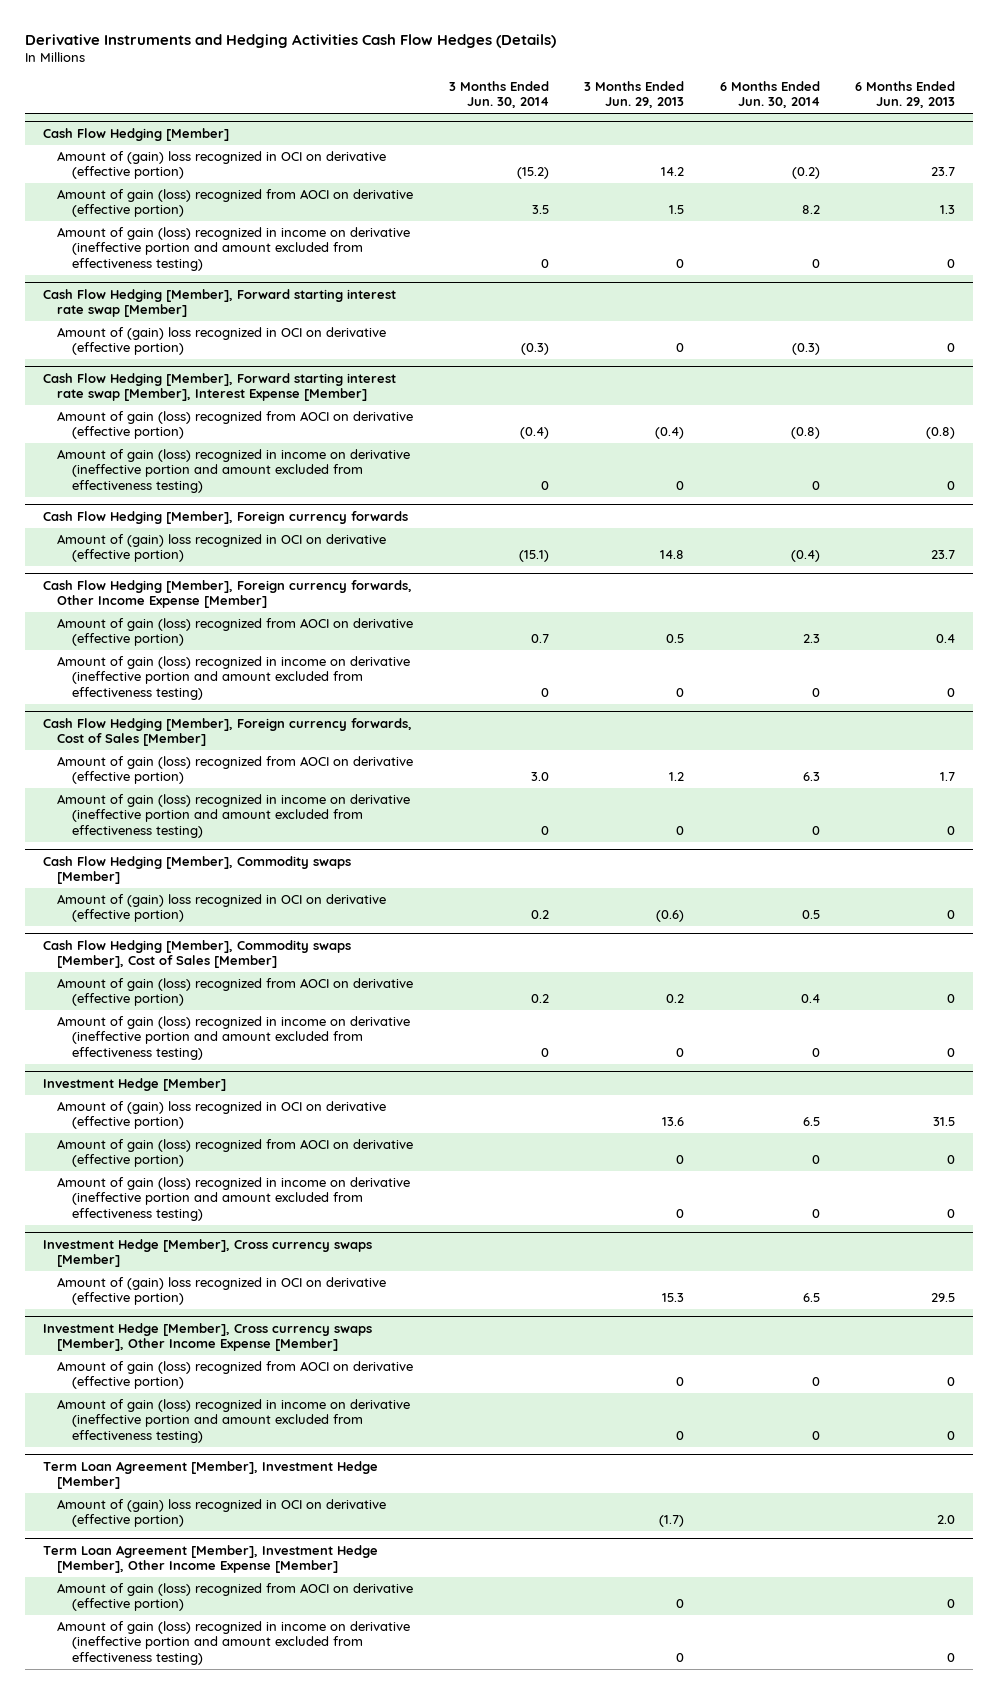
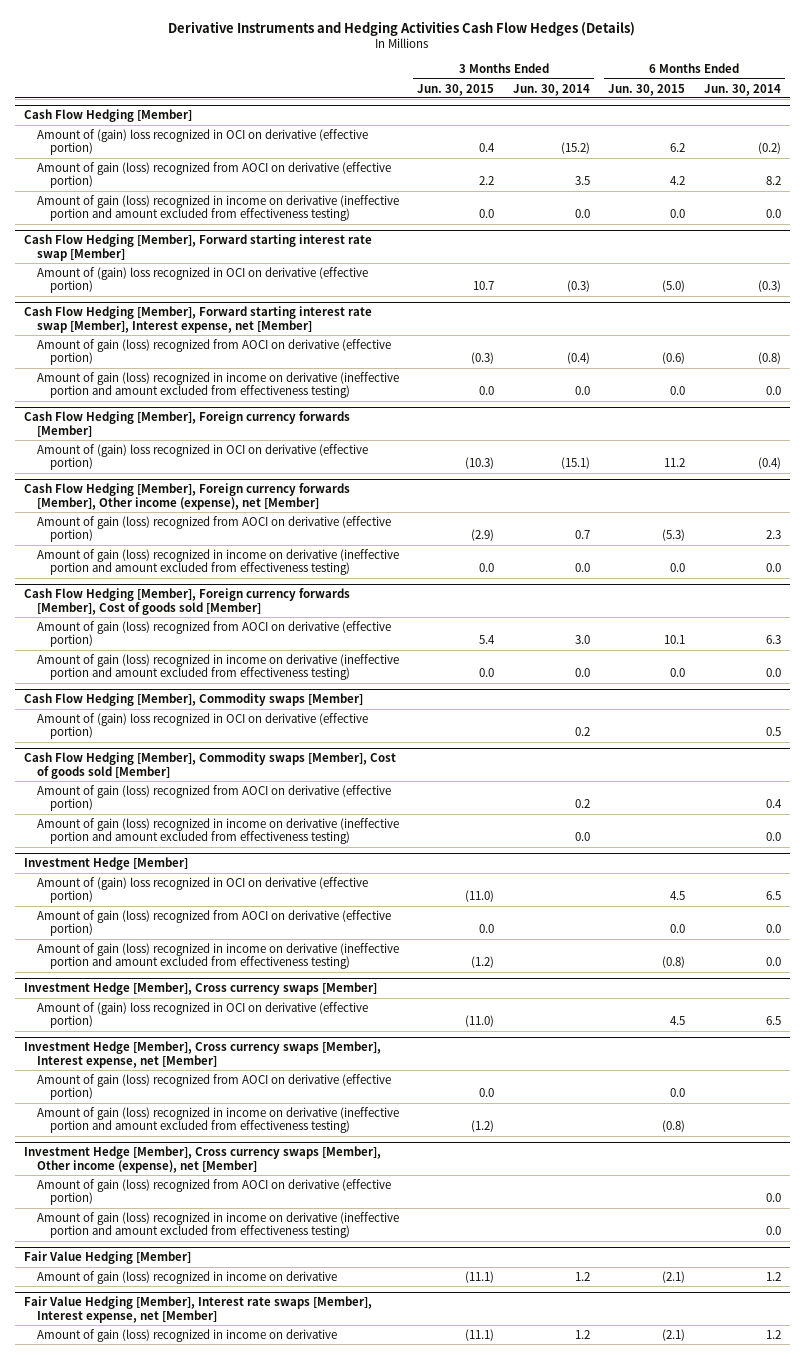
- | 3 Months Ended Jun. 30, 2014 | 3 Months Ended Jun. 29, 2013 | 6 Months Ended Jun. 30, 2014 | 6 Months Ended Jun. 29, 2013
+ | 3 Months Ended Jun. 30, 2015 | 3 Months Ended Jun. 30, 2014 | 6 Months Ended Jun. 30, 2015 | 6 Months Ended Jun. 30, 2014
@ Cash Flow Hedging [Member]
- Amount of gain (loss) recognized in income on derivative (ineffective portion and amount excluded from effectiveness testing) | 0 | 0 | 0 | 0
+ Amount of gain (loss) recognized in income on derivative (ineffective portion and amount excluded from effectiveness testing) | 0.0 | 0.0 | 0.0 | 0.0
- Cash Flow Hedging [Member], Forward starting interest rate swap [Member], Interest Expense [Member]
+ Cash Flow Hedging [Member], Forward starting interest rate swap [Member], Interest expense, net [Member]
- Amount of gain (loss) recognized in income on derivative (ineffective portion and amount excluded from effectiveness testing) | 0 | 0 | 0 | 0
- Cash Flow Hedging [Member], Foreign currency forwards
+ Amount of gain (loss) recognized in income on derivative (ineffective portion and amount excluded from effectiveness testing) | 0.0 | 0.0 | 0.0 | 0.0
+ Cash Flow Hedging [Member], Foreign currency forwards [Member]
- Cash Flow Hedging [Member], Foreign currency forwards, Other Income Expense [Member]
+ Cash Flow Hedging [Member], Foreign currency forwards [Member], Other income (expense), net [Member]
- Amount of gain (loss) recognized in income on derivative (ineffective portion and amount excluded from effectiveness testing) | 0 | 0 | 0 | 0
- Cash Flow Hedging [Member], Foreign currency forwards, Cost of Sales [Member]
+ Amount of gain (loss) recognized in income on derivative (ineffective portion and amount excluded from effectiveness testing) | 0.0 | 0.0 | 0.0 | 0.0
+ Cash Flow Hedging [Member], Foreign currency forwards [Member], Cost of goods sold [Member]
- Amount of gain (loss) recognized in income on derivative (ineffective portion and amount excluded from effectiveness testing) | 0 | 0 | 0 | 0
+ Amount of gain (loss) recognized in income on derivative (ineffective portion and amount excluded from effectiveness testing) | 0.0 | 0.0 | 0.0 | 0.0
- Cash Flow Hedging [Member], Commodity swaps [Member], Cost of Sales [Member]
+ Cash Flow Hedging [Member], Commodity swaps [Member], Cost of goods sold [Member]
- Amount of gain (loss) recognized in income on derivative (ineffective portion and amount excluded from effectiveness testing) | 0 | 0 | 0 | 0
+ Amount of gain (loss) recognized in income on derivative (ineffective portion and amount excluded from effectiveness testing) | | 0.0 | | 0.0
@ Investment Hedge [Member]
- Amount of gain (loss) recognized from AOCI on derivative (effective portion) | | 0 | 0 | 0
- Amount of gain (loss) recognized in income on derivative (ineffective portion and amount excluded from effectiveness testing) | | 0 | 0 | 0
+ Amount of gain (loss) recognized from AOCI on derivative (effective portion) | 0.0 | | 0.0 | 0.0
+ Amount of gain (loss) recognized in income on derivative (ineffective portion and amount excluded from effectiveness testing) | (1.2) | | (0.8) | 0.0
- Investment Hedge [Member], Cross currency swaps [Member], Other Income Expense [Member]
- Amount of gain (loss) recognized from AOCI on derivative (effective portion) | | 0 | 0 | 0
- Amount of gain (loss) recognized in income on derivative (ineffective portion and amount excluded from effectiveness testing) | | 0 | 0 | 0
- Term Loan Agreement [Member], Investment Hedge [Member]
- Amount of (gain) loss recognized in OCI on derivative (effective portion) | | (1.7) | | 2.0
- Term Loan Agreement [Member], Investment Hedge [Member], Other Income Expense [Member]
+ Investment Hedge [Member], Cross currency swaps [Member], Interest expense, net [Member]
+ Investment Hedge [Member], Cross currency swaps [Member], Other income (expense), net [Member]
+ Amount of gain (loss) recognized from AOCI on derivative (effective portion) | | | | 0.0
+ Amount of gain (loss) recognized in income on derivative (ineffective portion and amount excluded from effectiveness testing) | | | | 0.0
+ Fair Value Hedging [Member]
+ Amount of gain (loss) recognized in income on derivative | (11.1) | 1.2 | (2.1) | 1.2
+ Fair Value Hedging [Member], Interest rate swaps [Member], Interest expense, net [Member]
+ Amount of gain (loss) recognized in income on derivative | (11.1) | 1.2 | (2.1) | 1.2

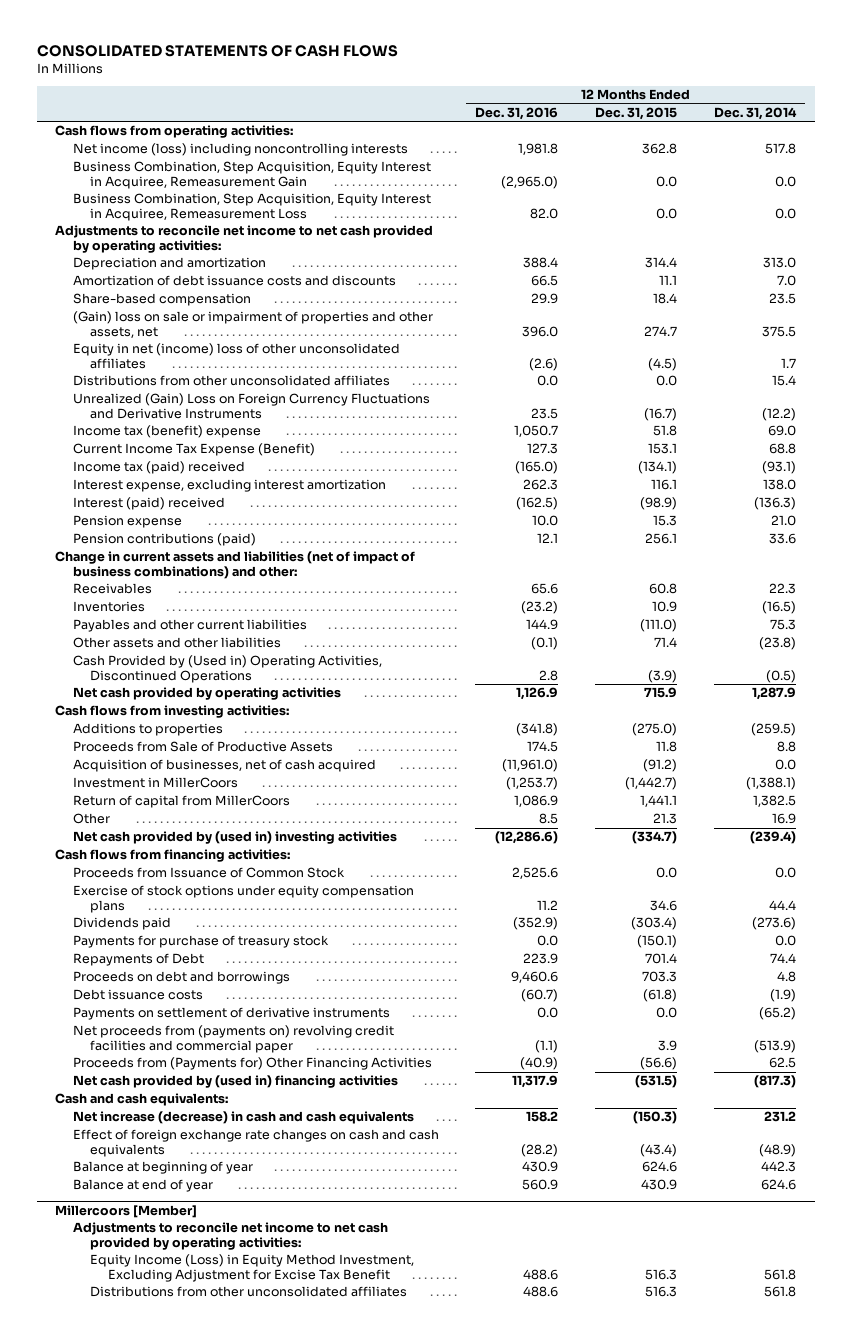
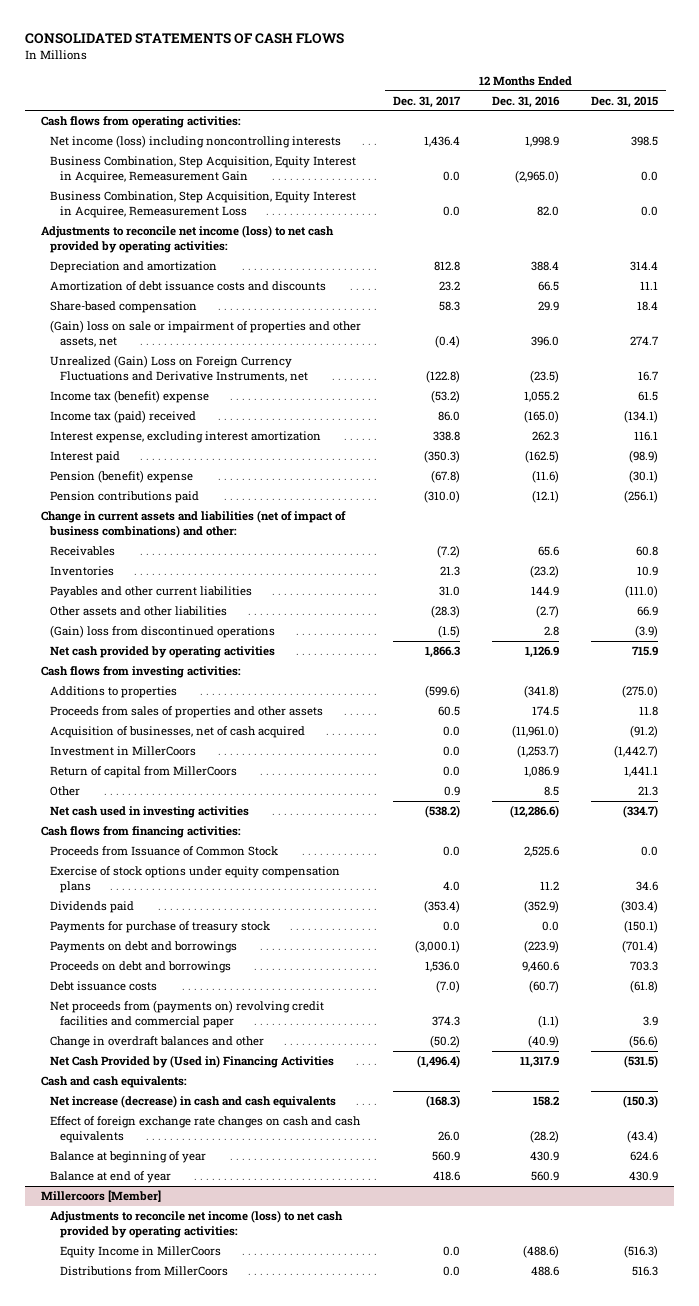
- | 12 Months Ended Dec. 31, 2016 | 12 Months Ended Dec. 31, 2015 | 12 Months Ended Dec. 31, 2014
+ | 12 Months Ended Dec. 31, 2017 | 12 Months Ended Dec. 31, 2016 | 12 Months Ended Dec. 31, 2015
- Net income (loss) including noncontrolling interests | 1,981.8 | 362.8 | 517.8
+ Net income (loss) including noncontrolling interests | 1,436.4 | 1,998.9 | 398.5
- Adjustments to reconcile net income to net cash provided by operating activities:
+ Adjustments to reconcile net income (loss) to net cash provided by operating activities:
- Equity in net (income) loss of other unconsolidated affiliates | (2.6) | (4.5) | 1.7
- Distributions from other unconsolidated affiliates | 0.0 | 0.0 | 15.4
- Unrealized (Gain) Loss on Foreign Currency Fluctuations and Derivative Instruments | 23.5 | (16.7) | (12.2)
- Income tax (benefit) expense | 1,050.7 | 51.8 | 69.0
- Current Income Tax Expense (Benefit) | 127.3 | 153.1 | 68.8
+ Unrealized (Gain) Loss on Foreign Currency Fluctuations and Derivative Instruments, net | (122.8) | (23.5) | 16.7
+ Income tax (benefit) expense | (53.2) | 1,055.2 | 61.5
- Interest (paid) received | (162.5) | (98.9) | (136.3)
- Pension expense | 10.0 | 15.3 | 21.0
- Pension contributions (paid) | 12.1 | 256.1 | 33.6
+ Interest paid | (350.3) | (162.5) | (98.9)
+ Pension (benefit) expense | (67.8) | (11.6) | (30.1)
+ Pension contributions paid | (310.0) | (12.1) | (256.1)
- Other assets and other liabilities | (0.1) | 71.4 | (23.8)
- Cash Provided by (Used in) Operating Activities, Discontinued Operations | 2.8 | (3.9) | (0.5)
+ Other assets and other liabilities | (28.3) | (2.7) | 66.9
+ (Gain) loss from discontinued operations | (1.5) | 2.8 | (3.9)
- Proceeds from Sale of Productive Assets | 174.5 | 11.8 | 8.8
+ Proceeds from sales of properties and other assets | 60.5 | 174.5 | 11.8
- Net cash provided by (used in) investing activities | (12,286.6) | (334.7) | (239.4)
+ Net cash used in investing activities | (538.2) | (12,286.6) | (334.7)
- Repayments of Debt | 223.9 | 701.4 | 74.4
+ Payments on debt and borrowings | (3,000.1) | (223.9) | (701.4)
- Payments on settlement of derivative instruments | 0.0 | 0.0 | (65.2)
- Proceeds from (Payments for) Other Financing Activities | (40.9) | (56.6) | 62.5
- Net cash provided by (used in) financing activities | 11,317.9 | (531.5) | (817.3)
+ Change in overdraft balances and other | (50.2) | (40.9) | (56.6)
+ Net Cash Provided by (Used in) Financing Activities | (1,496.4) | 11,317.9 | (531.5)
@ Millercoors [Member]
- Adjustments to reconcile net income to net cash provided by operating activities:
- Equity Income (Loss) in Equity Method Investment, Excluding Adjustment for Excise Tax Benefit | 488.6 | 516.3 | 561.8
- Distributions from other unconsolidated affiliates | 488.6 | 516.3 | 561.8
+ Adjustments to reconcile net income (loss) to net cash provided by operating activities:
+ Equity Income in MillerCoors | 0.0 | (488.6) | (516.3)
+ Distributions from MillerCoors | 0.0 | 488.6 | 516.3

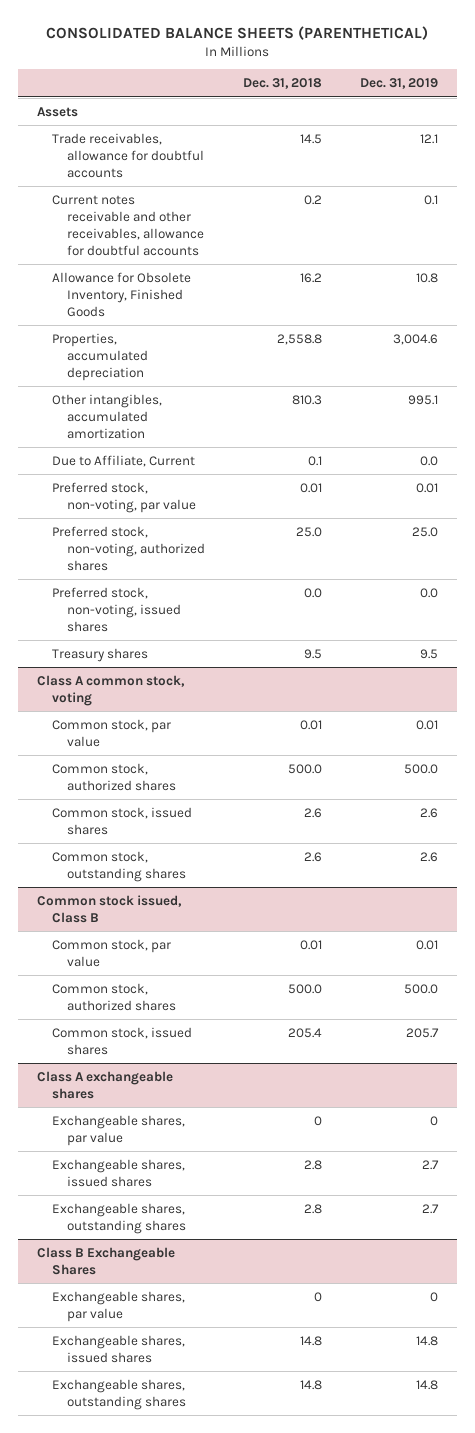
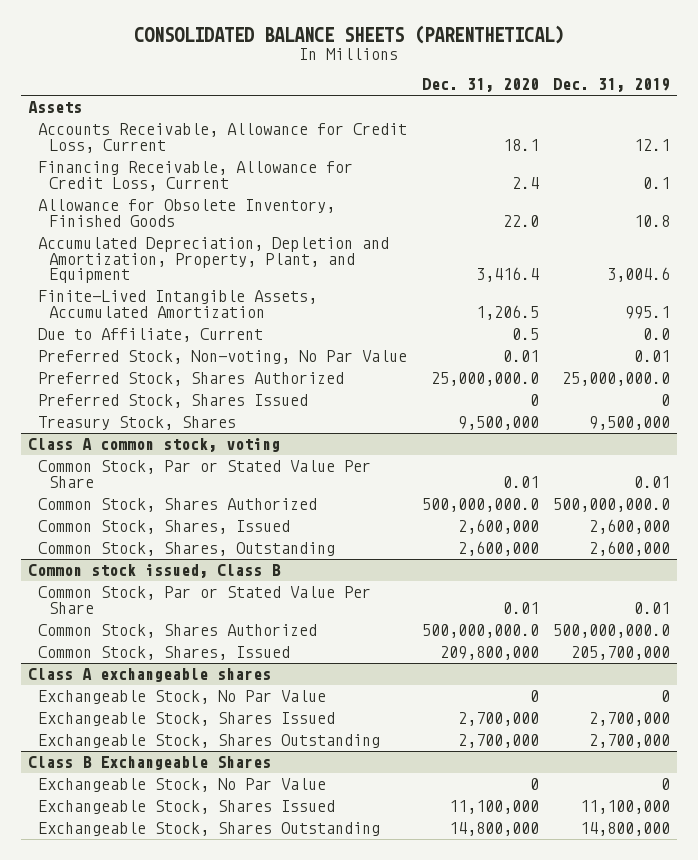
- | Dec. 31, 2018 | Dec. 31, 2019
+ | Dec. 31, 2020 | Dec. 31, 2019
- Trade receivables, allowance for doubtful accounts | 14.5 | 12.1
- Current notes receivable and other receivables, allowance for doubtful accounts | 0.2 | 0.1
+ Accounts Receivable, Allowance for Credit Loss, Current | 18.1 | 12.1
+ Financing Receivable, Allowance for Credit Loss, Current | 2.4 | 0.1
- Properties, accumulated depreciation | 2,558.8 | 3,004.6
- Other intangibles, accumulated amortization | 810.3 | 995.1
+ Accumulated Depreciation, Depletion and Amortization, Property, Plant, and Equipment | 3,416.4 | 3,004.6
+ Finite-Lived Intangible Assets, Accumulated Amortization | 1,206.5 | 995.1
- Preferred stock, non-voting, par value | 0.01 | 0.01
- Preferred stock, non-voting, authorized shares | 25.0 | 25.0
- Preferred stock, non-voting, issued shares | 0.0 | 0.0
- Treasury shares | 9.5 | 9.5
+ Preferred Stock, Non-voting, No Par Value | 0.01 | 0.01
+ Preferred Stock, Shares Authorized | 25,000,000.0 | 25,000,000.0
+ Preferred Stock, Shares Issued | 0 | 0
+ Treasury Stock, Shares | 9,500,000 | 9,500,000
@ Class A common stock, voting
- Common stock, par value | 0.01 | 0.01
- Common stock, authorized shares | 500.0 | 500.0
- Common stock, issued shares | 2.6 | 2.6
- Common stock, outstanding shares | 2.6 | 2.6
+ Common Stock, Par or Stated Value Per Share | 0.01 | 0.01
+ Common Stock, Shares Authorized | 500,000,000.0 | 500,000,000.0
+ Common Stock, Shares, Issued | 2,600,000 | 2,600,000
+ Common Stock, Shares, Outstanding | 2,600,000 | 2,600,000
@ Common stock issued, Class B
- Common stock, par value | 0.01 | 0.01
- Common stock, authorized shares | 500.0 | 500.0
- Common stock, issued shares | 205.4 | 205.7
+ Common Stock, Par or Stated Value Per Share | 0.01 | 0.01
+ Common Stock, Shares Authorized | 500,000,000.0 | 500,000,000.0
+ Common Stock, Shares, Issued | 209,800,000 | 205,700,000
@ Class A exchangeable shares
- Exchangeable shares, par value | 0 | 0
- Exchangeable shares, issued shares | 2.8 | 2.7
- Exchangeable shares, outstanding shares | 2.8 | 2.7
+ Exchangeable Stock, No Par Value | 0 | 0
+ Exchangeable Stock, Shares Issued | 2,700,000 | 2,700,000
+ Exchangeable Stock, Shares Outstanding | 2,700,000 | 2,700,000
@ Class B Exchangeable Shares
- Exchangeable shares, par value | 0 | 0
- Exchangeable shares, issued shares | 14.8 | 14.8
- Exchangeable shares, outstanding shares | 14.8 | 14.8
+ Exchangeable Stock, No Par Value | 0 | 0
+ Exchangeable Stock, Shares Issued | 11,100,000 | 11,100,000
+ Exchangeable Stock, Shares Outstanding | 14,800,000 | 14,800,000

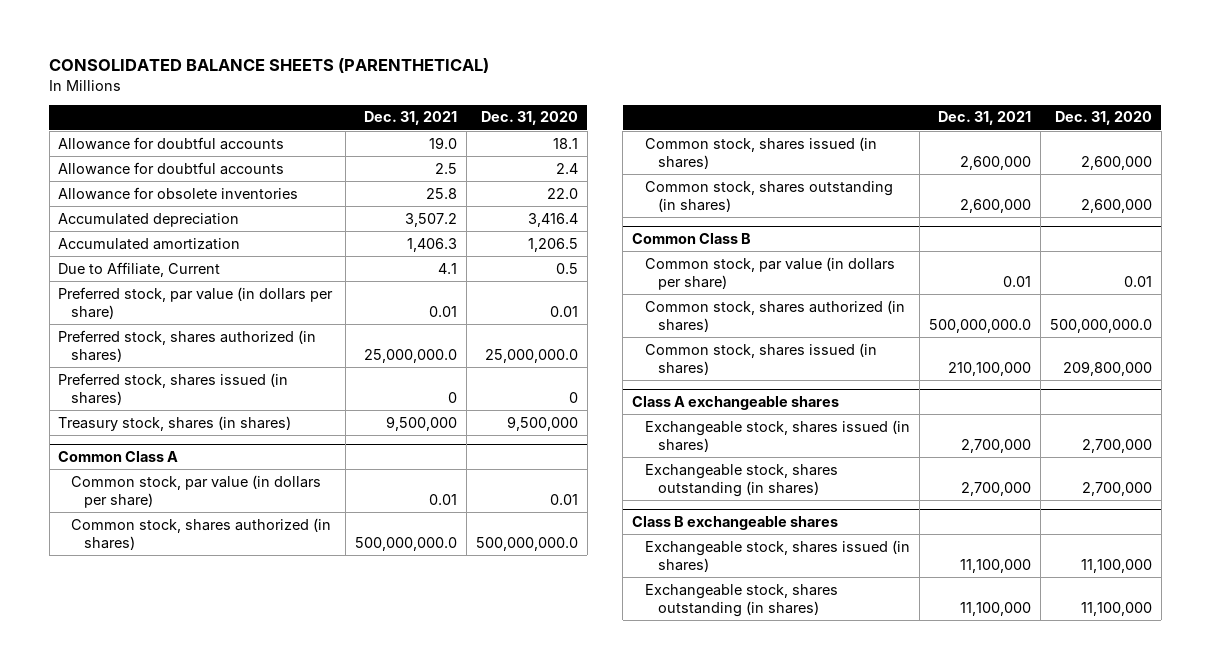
- | Dec. 31, 2020 | Dec. 31, 2019
+ | Dec. 31, 2021 | Dec. 31, 2020
- Assets
- Accounts Receivable, Allowance for Credit Loss, Current | 18.1 | 12.1
- Financing Receivable, Allowance for Credit Loss, Current | 2.4 | 0.1
- Allowance for Obsolete Inventory, Finished Goods | 22.0 | 10.8
- Accumulated Depreciation, Depletion and Amortization, Property, Plant, and Equipment | 3,416.4 | 3,004.6
- Finite-Lived Intangible Assets, Accumulated Amortization | 1,206.5 | 995.1
+ Allowance for doubtful accounts | 19.0 | 18.1
+ Allowance for doubtful accounts | 2.5 | 2.4
+ Allowance for obsolete inventories | 25.8 | 22.0
+ Accumulated depreciation | 3,507.2 | 3,416.4
+ Accumulated amortization | 1,406.3 | 1,206.5
- Preferred Stock, Non-voting, No Par Value | 0.01 | 0.01
- Preferred Stock, Shares Authorized | 25,000,000.0 | 25,000,000.0
- Preferred Stock, Shares Issued | 0 | 0
- Treasury Stock, Shares | 9,500,000 | 9,500,000
- Class A common stock, voting
- Common Stock, Par or Stated Value Per Share | 0.01 | 0.01
- Common Stock, Shares Authorized | 500,000,000.0 | 500,000,000.0
- Common Stock, Shares, Issued | 2,600,000 | 2,600,000
- Common Stock, Shares, Outstanding | 2,600,000 | 2,600,000
- Common stock issued, Class B
- Common Stock, Par or Stated Value Per Share | 0.01 | 0.01
- Common Stock, Shares Authorized | 500,000,000.0 | 500,000,000.0
- Common Stock, Shares, Issued | 209,800,000 | 205,700,000
+ Preferred stock, par value (in dollars per share) | 0.01 | 0.01
+ Preferred stock, shares authorized (in shares) | 25,000,000.0 | 25,000,000.0
+ Preferred stock, shares issued (in shares) | 0 | 0
+ Treasury stock, shares (in shares) | 9,500,000 | 9,500,000
+ Common Class A
+ Common stock, par value (in dollars per share) | 0.01 | 0.01
+ Common stock, shares authorized (in shares) | 500,000,000.0 | 500,000,000.0
+ Common stock, shares issued (in shares) | 2,600,000 | 2,600,000
+ Common stock, shares outstanding (in shares) | 2,600,000 | 2,600,000
+ Common Class B
+ Common stock, par value (in dollars per share) | 0.01 | 0.01
+ Common stock, shares authorized (in shares) | 500,000,000.0 | 500,000,000.0
+ Common stock, shares issued (in shares) | 210,100,000 | 209,800,000
@ Class A exchangeable shares
- Exchangeable Stock, No Par Value | 0 | 0
- Exchangeable Stock, Shares Issued | 2,700,000 | 2,700,000
- Exchangeable Stock, Shares Outstanding | 2,700,000 | 2,700,000
- Class B Exchangeable Shares
- Exchangeable Stock, No Par Value | 0 | 0
- Exchangeable Stock, Shares Issued | 11,100,000 | 11,100,000
- Exchangeable Stock, Shares Outstanding | 14,800,000 | 14,800,000
@ Class A exchangeable shares
+ Exchangeable stock, shares issued (in shares) | 2,700,000 | 2,700,000
+ Exchangeable stock, shares outstanding (in shares) | 2,700,000 | 2,700,000
+ Class B exchangeable shares
+ Exchangeable stock, shares issued (in shares) | 11,100,000 | 11,100,000
+ Exchangeable stock, shares outstanding (in shares) | 11,100,000 | 11,100,000

